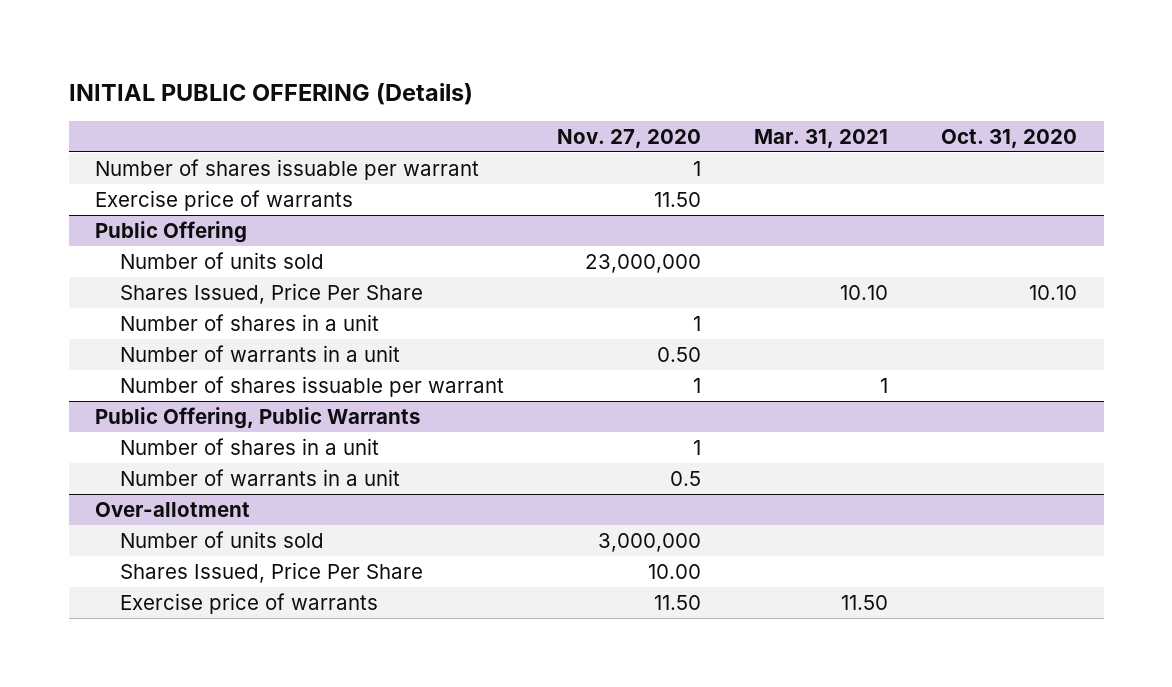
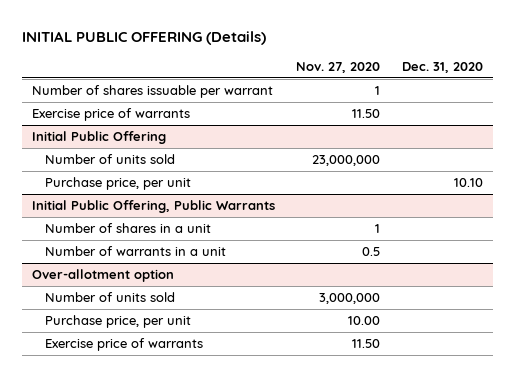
- | Nov. 27, 2020 | Mar. 31, 2021 | Oct. 31, 2020
+ | Nov. 27, 2020 | Dec. 31, 2020
- Public Offering
+ Initial Public Offering
- Shares Issued, Price Per Share | | 10.10 | 10.10
- Number of shares in a unit | 1 | |
- Number of warrants in a unit | 0.50 | |
- Number of shares issuable per warrant | 1 | 1 |
- Public Offering, Public Warrants
+ Purchase price, per unit | | 10.10
+ Initial Public Offering, Public Warrants
- Over-allotment
+ Over-allotment option
- Shares Issued, Price Per Share | 10.00 | |
+ Purchase price, per unit | 10.00 |

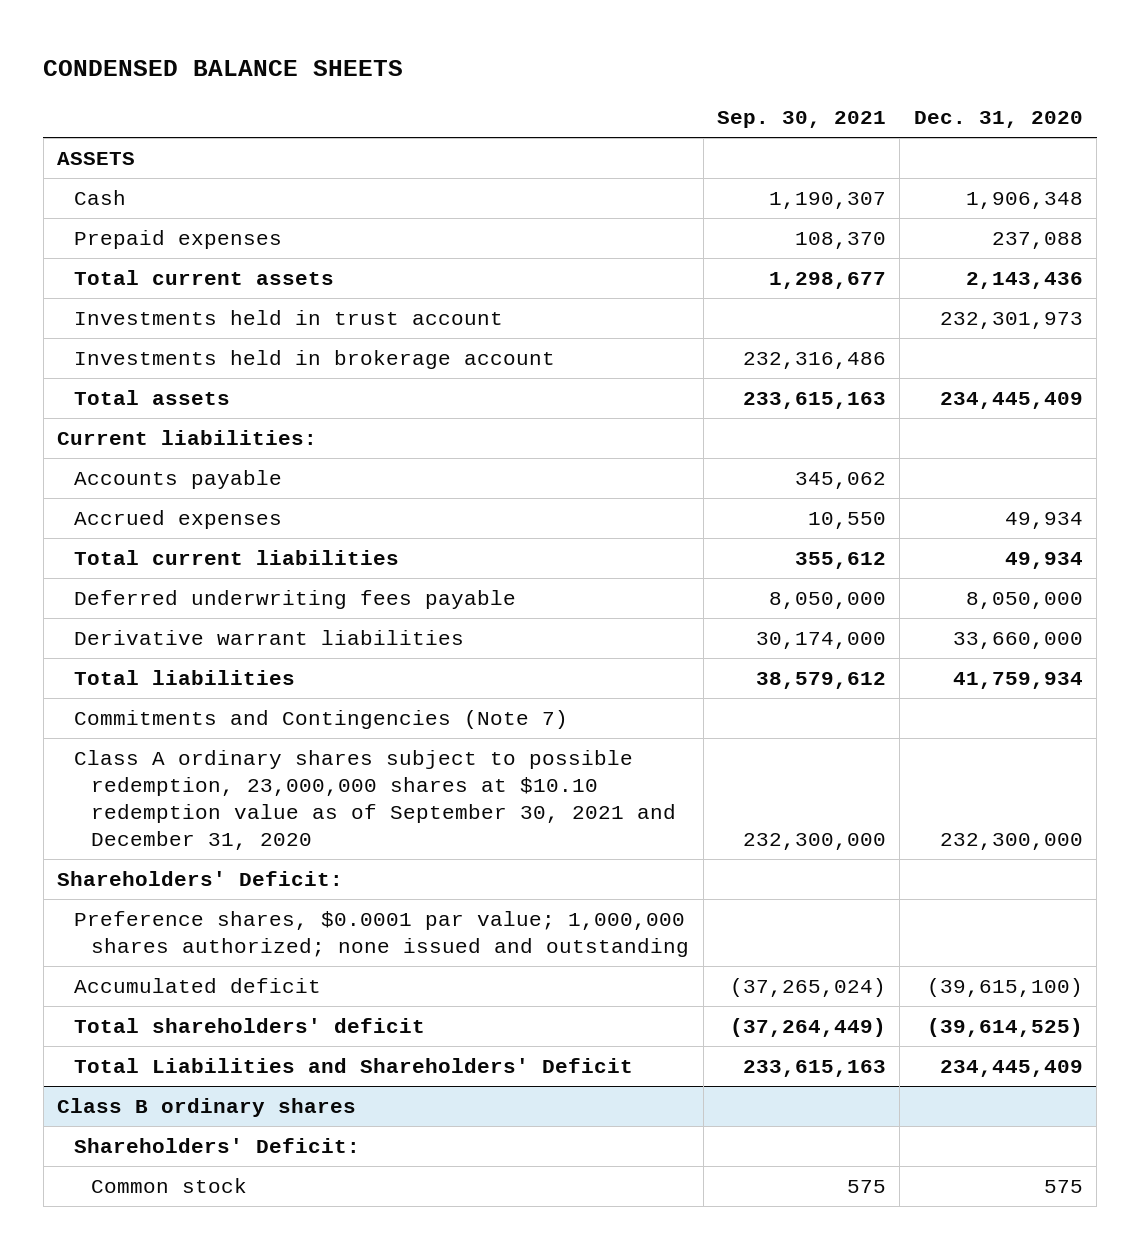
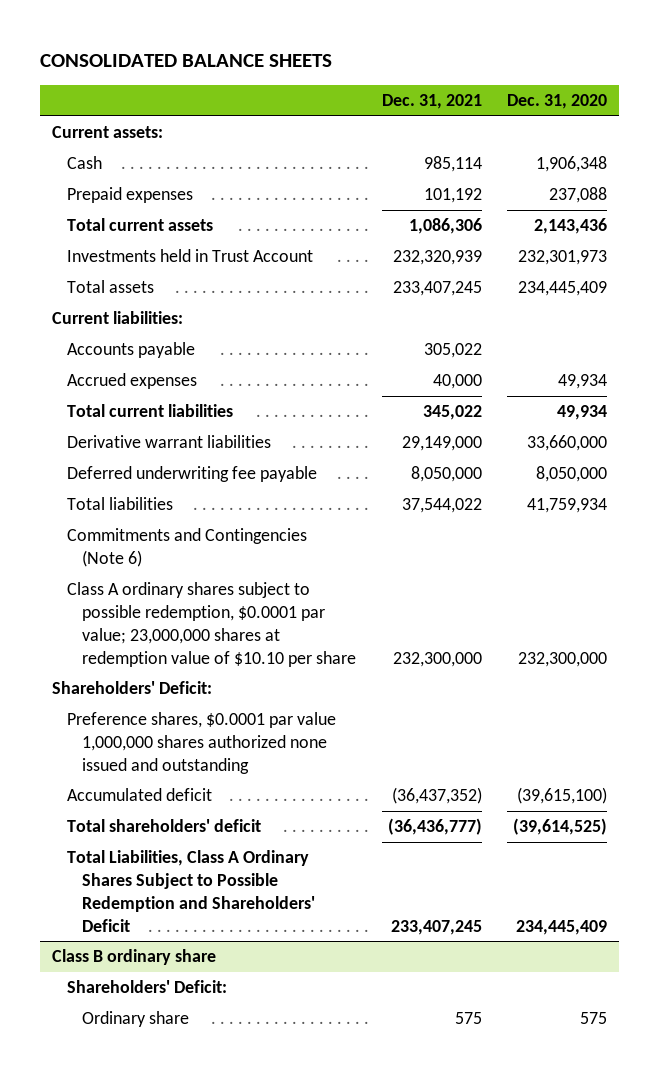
- CONDENSED BALANCE SHEETS
+ CONSOLIDATED BALANCE SHEETS
- | Sep. 30, 2021 | Dec. 31, 2020
+ | Dec. 31, 2021 | Dec. 31, 2020
- ASSETS
+ Current assets:
- Investments held in trust account | | 232,301,973
- Investments held in brokerage account | 232,316,486 |
+ Investments held in Trust Account | 232,320,939 | 232,301,973
- Deferred underwriting fees payable | 8,050,000 | 8,050,000
+ Deferred underwriting fee payable | 8,050,000 | 8,050,000
- Commitments and Contingencies (Note 7)
- Class A ordinary shares subject to possible redemption, 23,000,000 shares at $10.10 redemption value as of September 30, 2021 and December 31, 2020 | 232,300,000 | 232,300,000
+ Commitments and Contingencies (Note 6)
+ Class A ordinary shares subject to possible redemption, $0.0001 par value; 23,000,000 shares at redemption value of $10.10 per share | 232,300,000 | 232,300,000
- Preference shares, $0.0001 par value; 1,000,000 shares authorized; none issued and outstanding
+ Preference shares, $0.0001 par value 1,000,000 shares authorized none issued and outstanding
- Total Liabilities and Shareholders' Deficit | 233,615,163 | 234,445,409
- Class B ordinary shares
+ Total Liabilities, Class A Ordinary Shares Subject to Possible Redemption and Shareholders' Deficit | 233,407,245 | 234,445,409
+ Class B ordinary share
- Common stock | 575 | 575
+ Ordinary share | 575 | 575

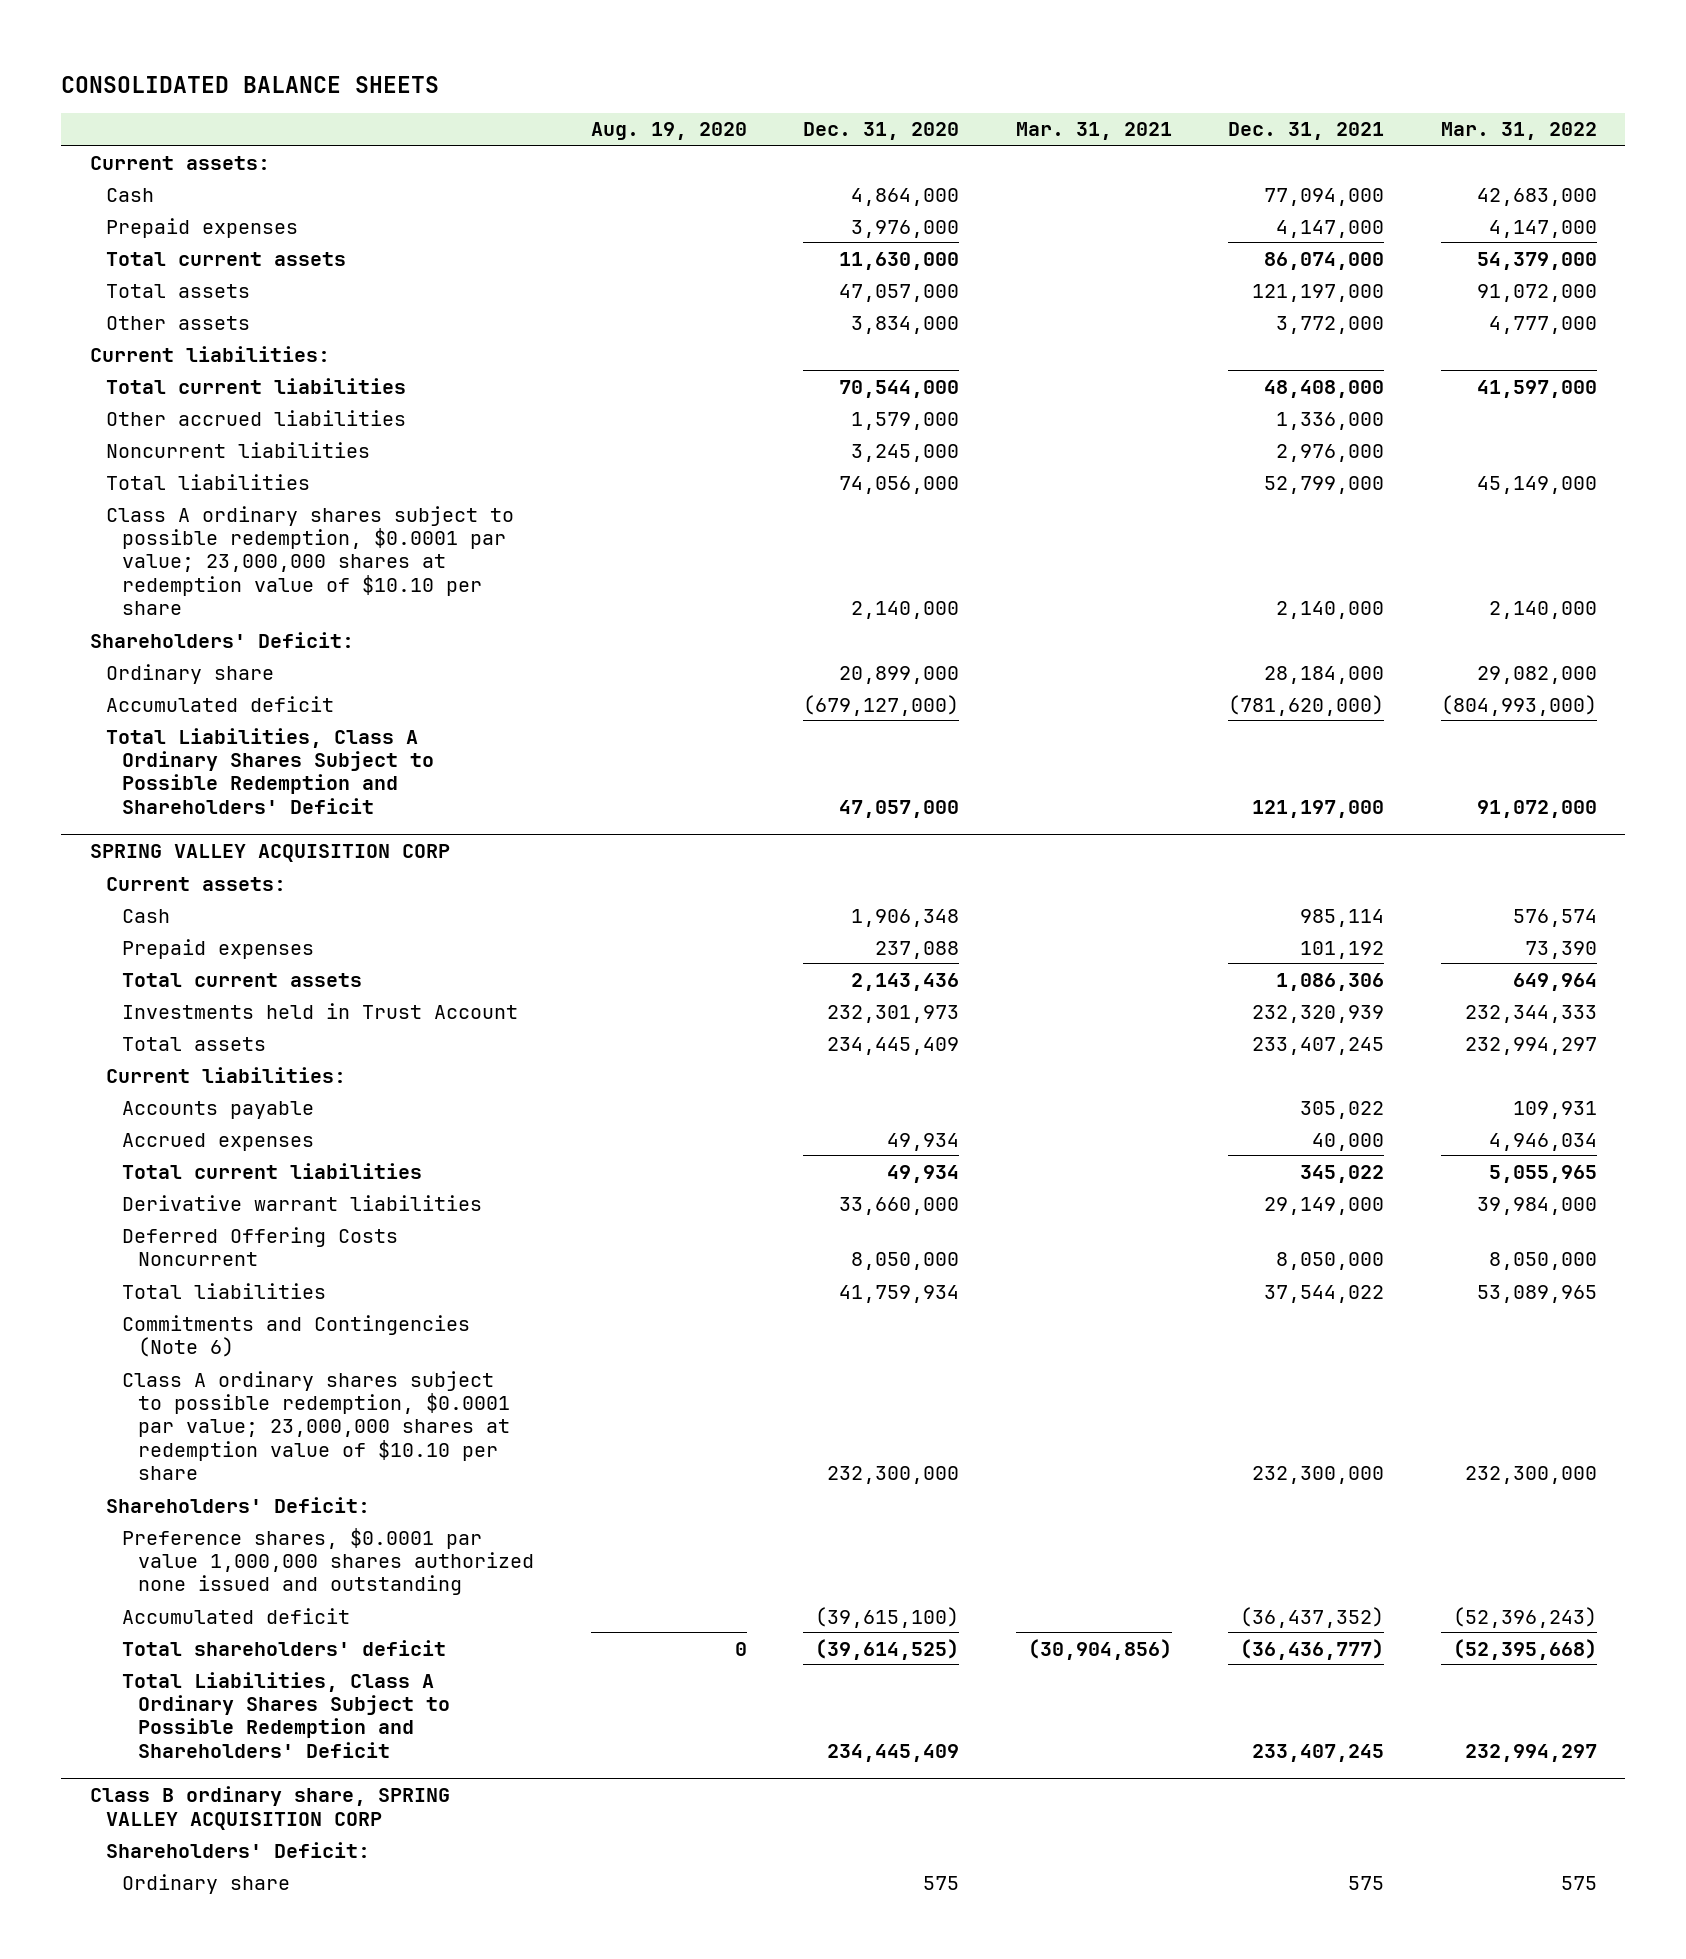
- | Dec. 31, 2021 | Dec. 31, 2020
+ | Aug. 19, 2020 | Dec. 31, 2020 | Mar. 31, 2021 | Dec. 31, 2021 | Mar. 31, 2022
+ Cash | | 4,864,000 | | 77,094,000 | 42,683,000
+ Prepaid expenses | | 3,976,000 | | 4,147,000 | 4,147,000
+ Total current assets | | 11,630,000 | | 86,074,000 | 54,379,000
+ Total assets | | 47,057,000 | | 121,197,000 | 91,072,000
+ Other assets | | 3,834,000 | | 3,772,000 | 4,777,000
+ Current liabilities:
+ Total current liabilities | | 70,544,000 | | 48,408,000 | 41,597,000
+ Other accrued liabilities | | 1,579,000 | | 1,336,000 |
+ Noncurrent liabilities | | 3,245,000 | | 2,976,000 |
+ Total liabilities | | 74,056,000 | | 52,799,000 | 45,149,000
+ Class A ordinary shares subject to possible redemption, $0.0001 par value; 23,000,000 shares at redemption value of $10.10 per share | | 2,140,000 | | 2,140,000 | 2,140,000
+ Shareholders' Deficit:
+ Ordinary share | | 20,899,000 | | 28,184,000 | 29,082,000
+ Accumulated deficit | | (679,127,000) | | (781,620,000) | (804,993,000)
+ Total Liabilities, Class A Ordinary Shares Subject to Possible Redemption and Shareholders' Deficit | | 47,057,000 | | 121,197,000 | 91,072,000
+ SPRING VALLEY ACQUISITION CORP
+ Current assets:
- Deferred underwriting fee payable | 8,050,000 | 8,050,000
+ Deferred Offering Costs Noncurrent | | 8,050,000 | | 8,050,000 | 8,050,000
- Class B ordinary share
+ Class B ordinary share, SPRING VALLEY ACQUISITION CORP

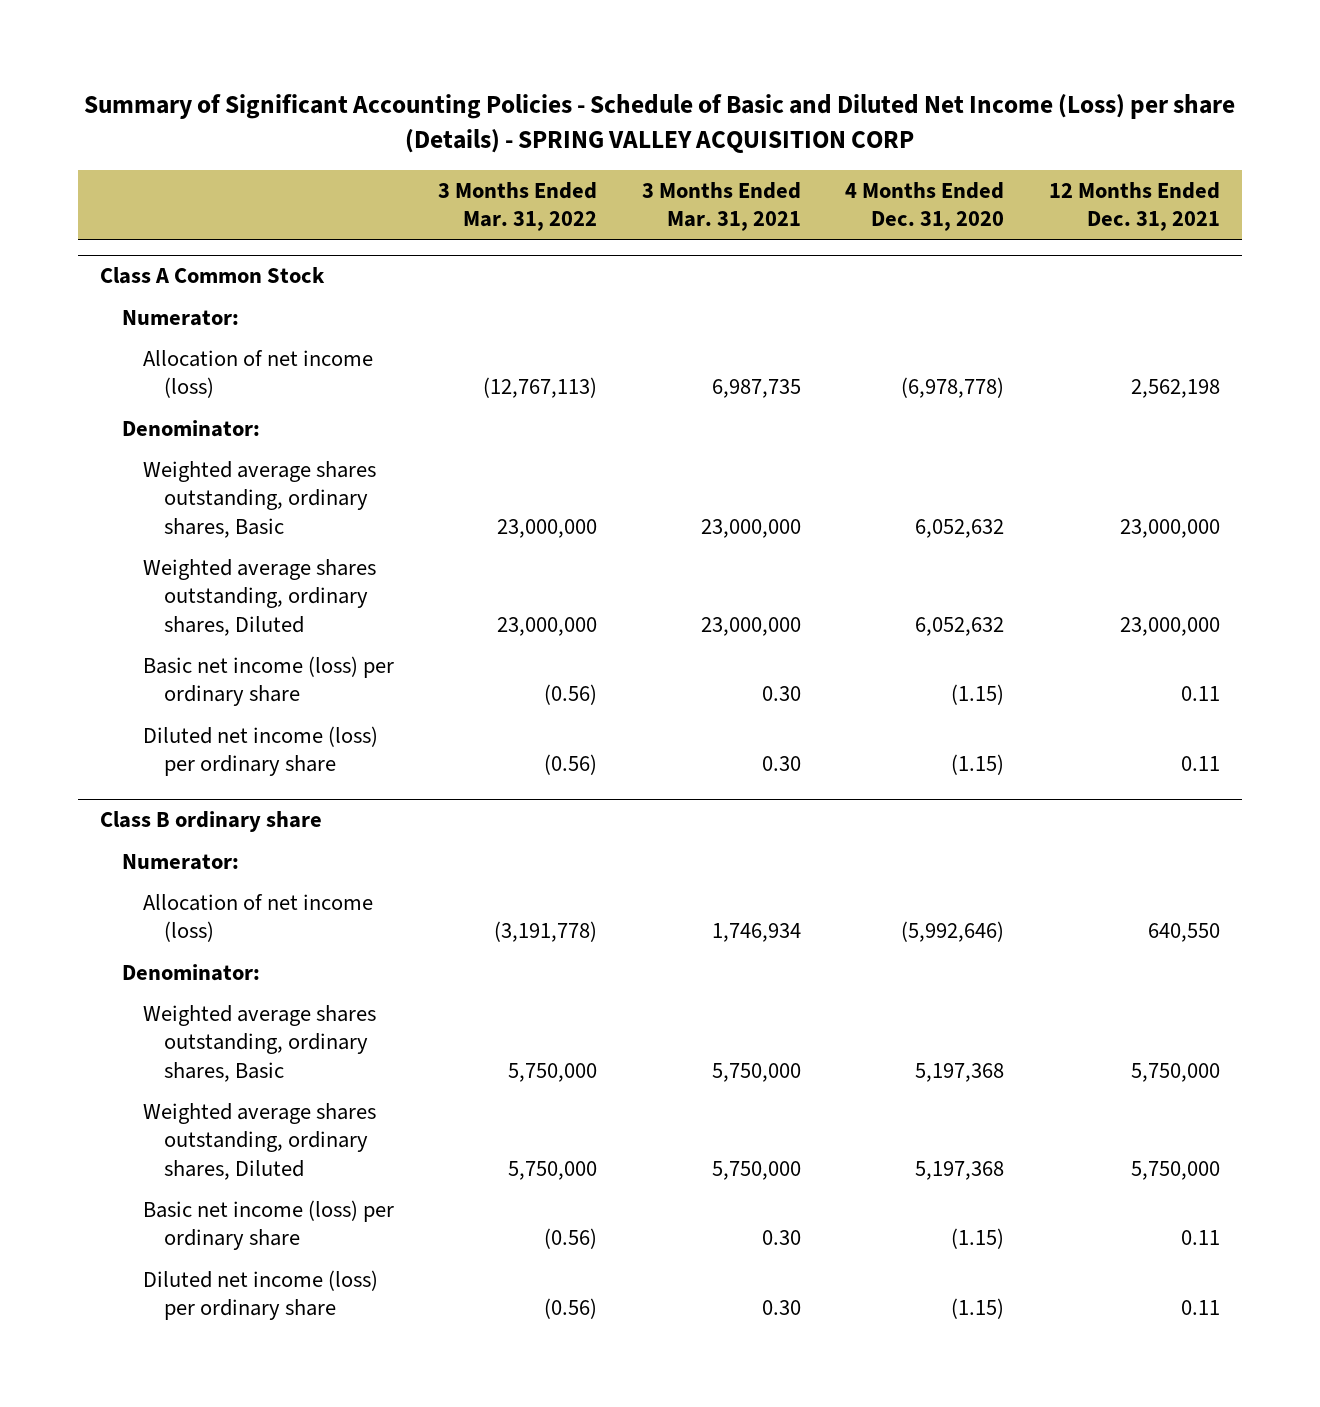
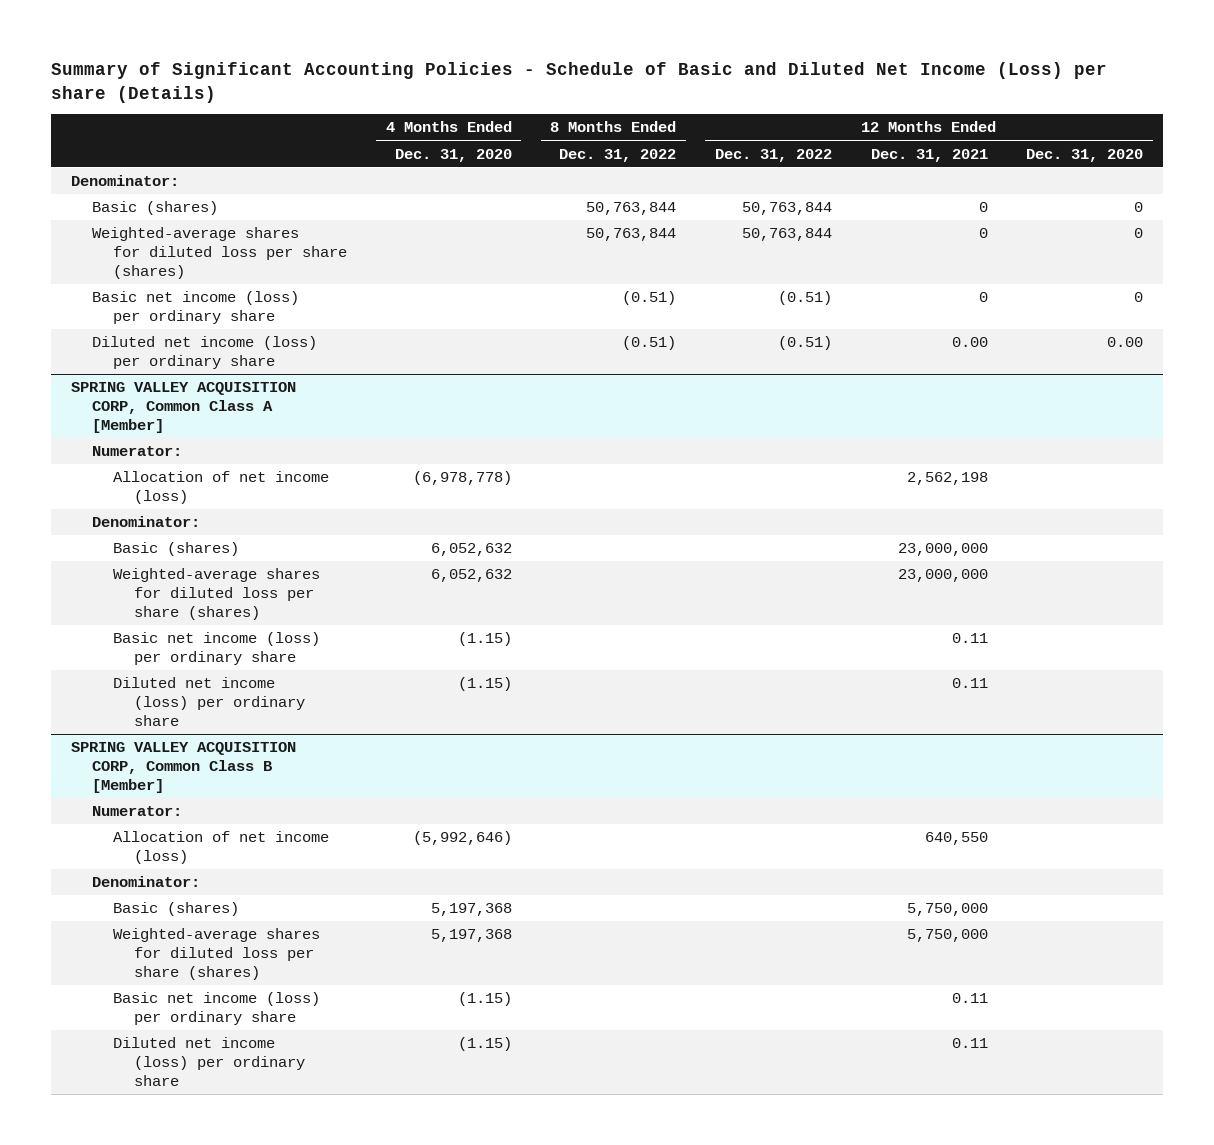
- Summary of Significant Accounting Policies - Schedule of Basic and Diluted Net Income (Loss) per share (Details) - SPRING VALLEY ACQUISITION CORP
+ Summary of Significant Accounting Policies - Schedule of Basic and Diluted Net Income (Loss) per share (Details)
- | 3 Months Ended Mar. 31, 2022 | 3 Months Ended Mar. 31, 2021 | 4 Months Ended Dec. 31, 2020 | 12 Months Ended Dec. 31, 2021
+ | 4 Months Ended Dec. 31, 2020 | 8 Months Ended Dec. 31, 2022 | 12 Months Ended Dec. 31, 2022 | 12 Months Ended Dec. 31, 2021 | 12 Months Ended Dec. 31, 2020
- Class A Common Stock
+ Denominator:
+ Basic (shares) | | 50,763,844 | 50,763,844 | 0 | 0
+ Weighted-average shares for diluted loss per share (shares) | | 50,763,844 | 50,763,844 | 0 | 0
+ Basic net income (loss) per ordinary share | | (0.51) | (0.51) | 0 | 0
+ Diluted net income (loss) per ordinary share | | (0.51) | (0.51) | 0.00 | 0.00
+ SPRING VALLEY ACQUISITION CORP, Common Class A [Member]
- Weighted average shares outstanding, ordinary shares, Basic | 23,000,000 | 23,000,000 | 6,052,632 | 23,000,000
- Weighted average shares outstanding, ordinary shares, Diluted | 23,000,000 | 23,000,000 | 6,052,632 | 23,000,000
+ Basic (shares) | 6,052,632 | | | 23,000,000 |
+ Weighted-average shares for diluted loss per share (shares) | 6,052,632 | | | 23,000,000 |
- Class B ordinary share
+ SPRING VALLEY ACQUISITION CORP, Common Class B [Member]
- Weighted average shares outstanding, ordinary shares, Basic | 5,750,000 | 5,750,000 | 5,197,368 | 5,750,000
- Weighted average shares outstanding, ordinary shares, Diluted | 5,750,000 | 5,750,000 | 5,197,368 | 5,750,000
+ Basic (shares) | 5,197,368 | | | 5,750,000 |
+ Weighted-average shares for diluted loss per share (shares) | 5,197,368 | | | 5,750,000 |

